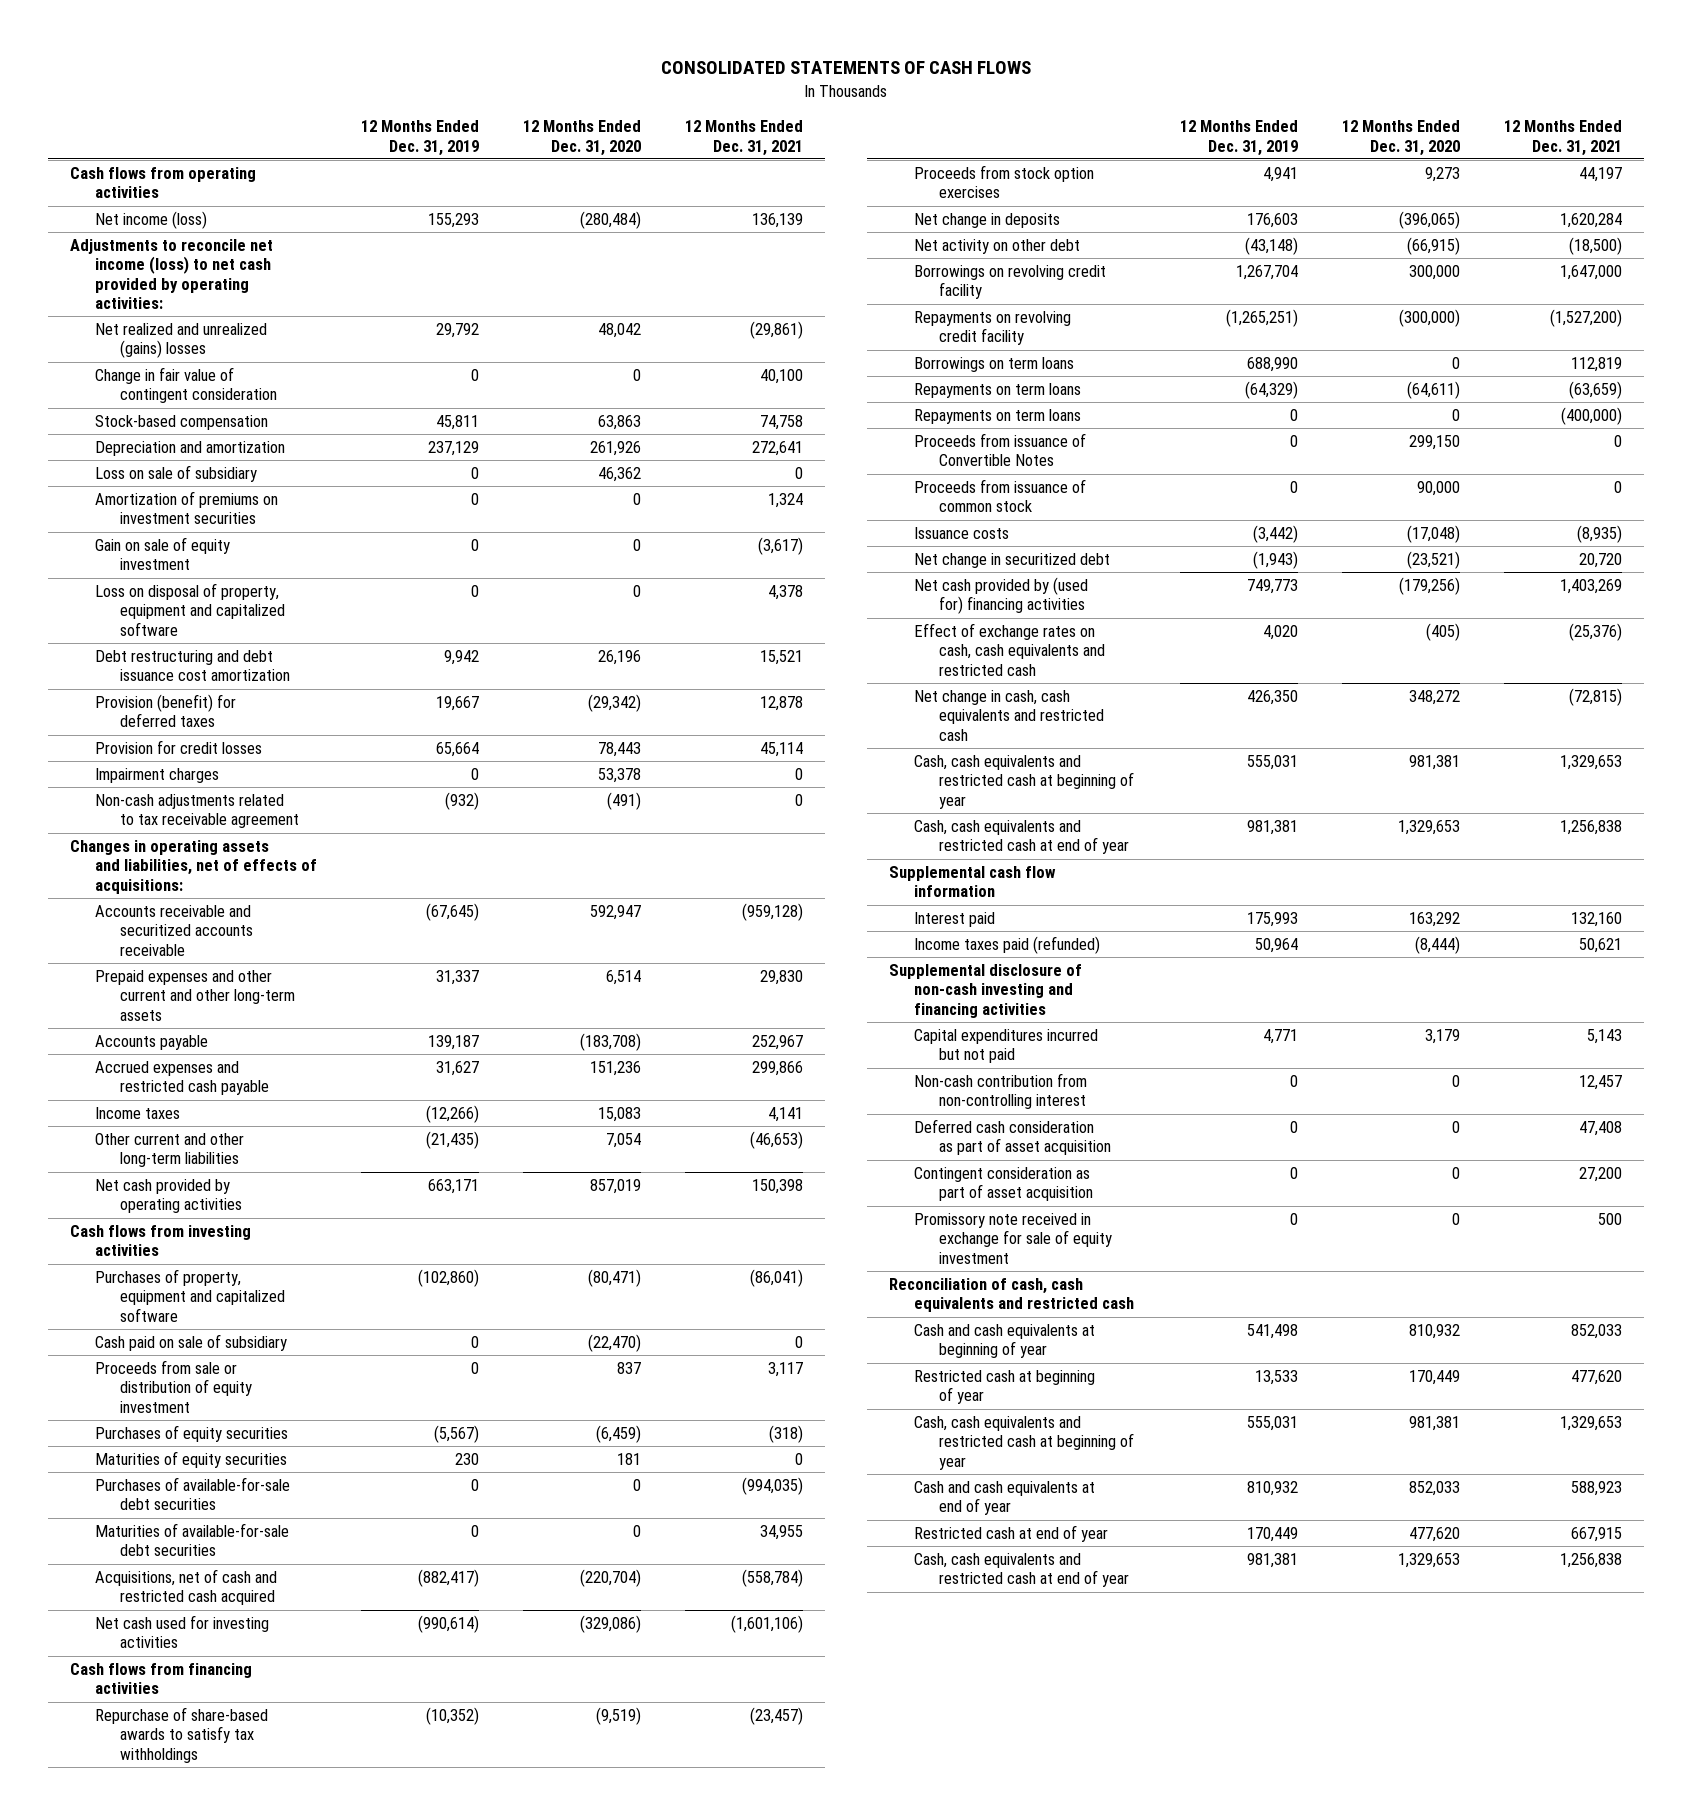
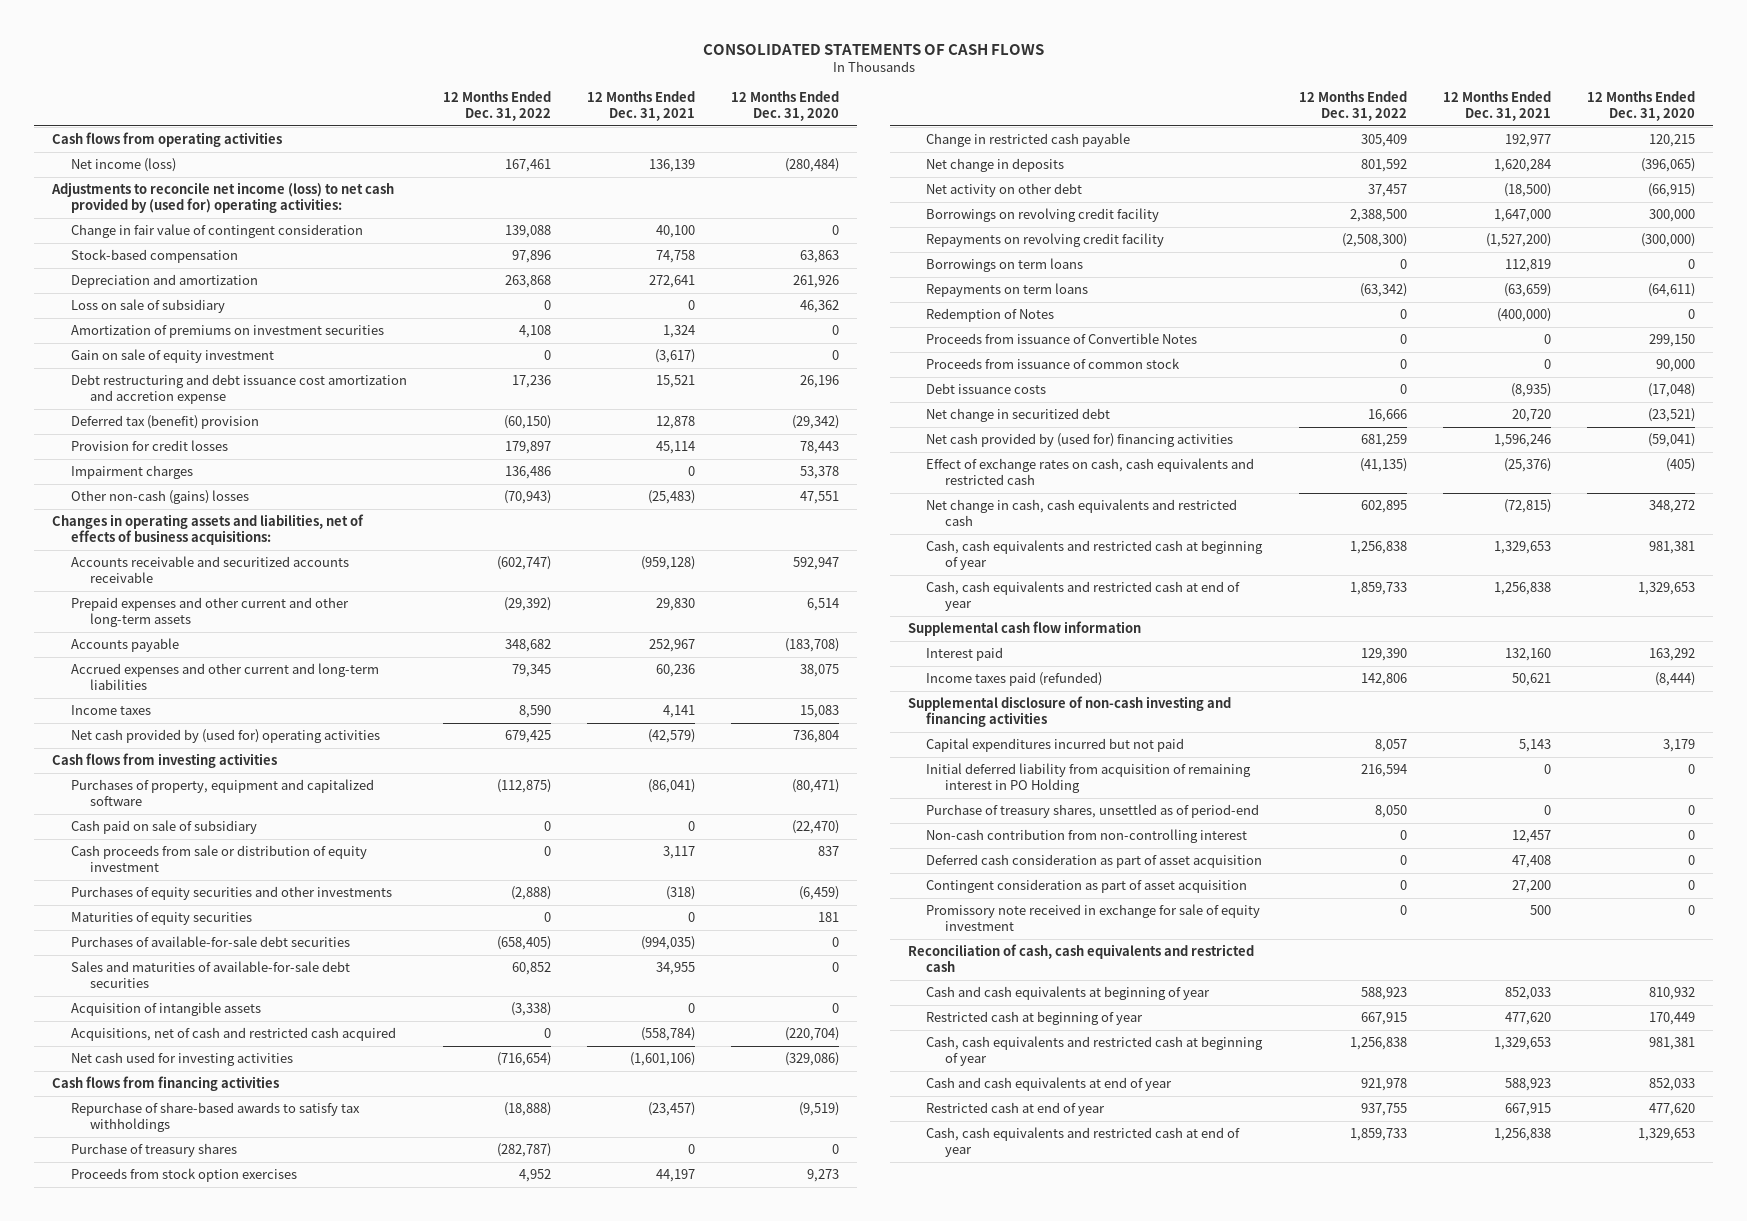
- | 12 Months Ended Dec. 31, 2019 | 12 Months Ended Dec. 31, 2020 | 12 Months Ended Dec. 31, 2021
+ | 12 Months Ended Dec. 31, 2022 | 12 Months Ended Dec. 31, 2021 | 12 Months Ended Dec. 31, 2020
- Adjustments to reconcile net income (loss) to net cash provided by operating activities:
- Net realized and unrealized (gains) losses | 29,792 | 48,042 | (29,861)
+ Adjustments to reconcile net income (loss) to net cash provided by (used for) operating activities:
- Loss on disposal of property, equipment and capitalized software | 0 | 0 | 4,378
- Debt restructuring and debt issuance cost amortization | 9,942 | 26,196 | 15,521
- Provision (benefit) for deferred taxes | 19,667 | (29,342) | 12,878
+ Debt restructuring and debt issuance cost amortization and accretion expense | 17,236 | 15,521 | 26,196
+ Deferred tax (benefit) provision | (60,150) | 12,878 | (29,342)
- Non-cash adjustments related to tax receivable agreement | (932) | (491) | 0
- Changes in operating assets and liabilities, net of effects of acquisitions:
+ Other non-cash (gains) losses | (70,943) | (25,483) | 47,551
+ Changes in operating assets and liabilities, net of effects of business acquisitions:
- Accrued expenses and restricted cash payable | 31,627 | 151,236 | 299,866
+ Accrued expenses and other current and long-term liabilities | 79,345 | 60,236 | 38,075
- Other current and other long-term liabilities | (21,435) | 7,054 | (46,653)
- Net cash provided by operating activities | 663,171 | 857,019 | 150,398
+ Net cash provided by (used for) operating activities | 679,425 | (42,579) | 736,804
- Proceeds from sale or distribution of equity investment | 0 | 837 | 3,117
- Purchases of equity securities | (5,567) | (6,459) | (318)
+ Cash proceeds from sale or distribution of equity investment | 0 | 3,117 | 837
+ Purchases of equity securities and other investments | (2,888) | (318) | (6,459)
- Maturities of available-for-sale debt securities | 0 | 0 | 34,955
+ Sales and maturities of available-for-sale debt securities | 60,852 | 34,955 | 0
+ Acquisition of intangible assets | (3,338) | 0 | 0
+ Purchase of treasury shares | (282,787) | 0 | 0
+ Change in restricted cash payable | 305,409 | 192,977 | 120,215
- Repayments on term loans | 0 | 0 | (400,000)
+ Redemption of Notes | 0 | (400,000) | 0
- Issuance costs | (3,442) | (17,048) | (8,935)
+ Debt issuance costs | 0 | (8,935) | (17,048)
- Net cash provided by (used for) financing activities | 749,773 | (179,256) | 1,403,269
+ Net cash provided by (used for) financing activities | 681,259 | 1,596,246 | (59,041)
+ Initial deferred liability from acquisition of remaining interest in PO Holding | 216,594 | 0 | 0
+ Purchase of treasury shares, unsettled as of period-end | 8,050 | 0 | 0

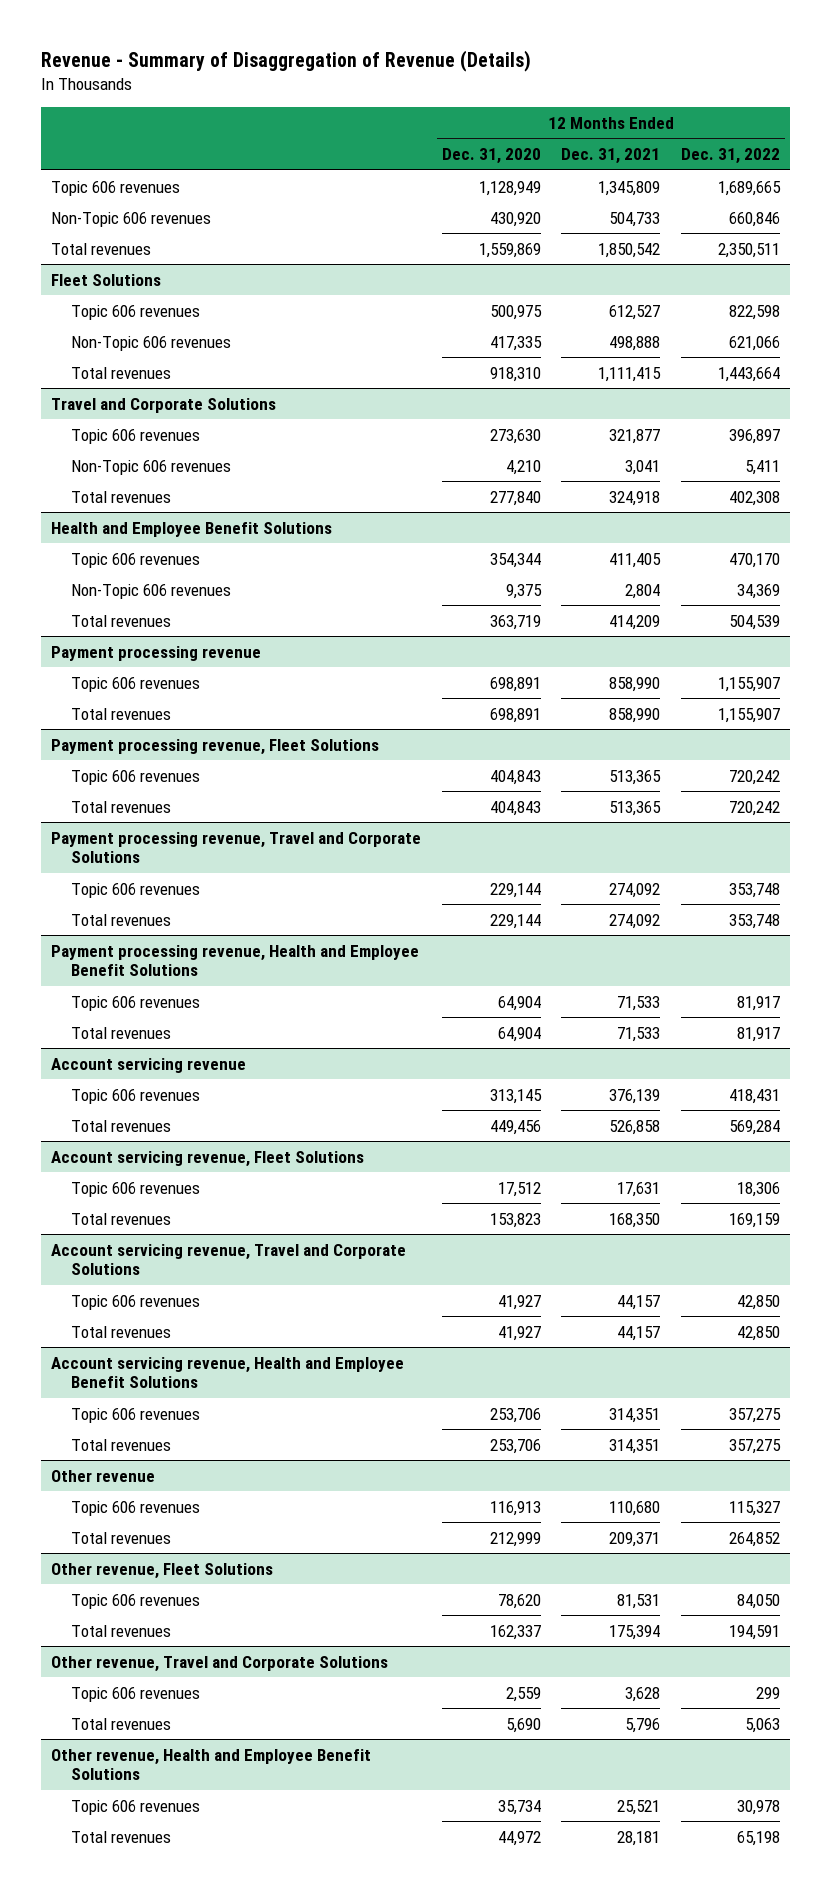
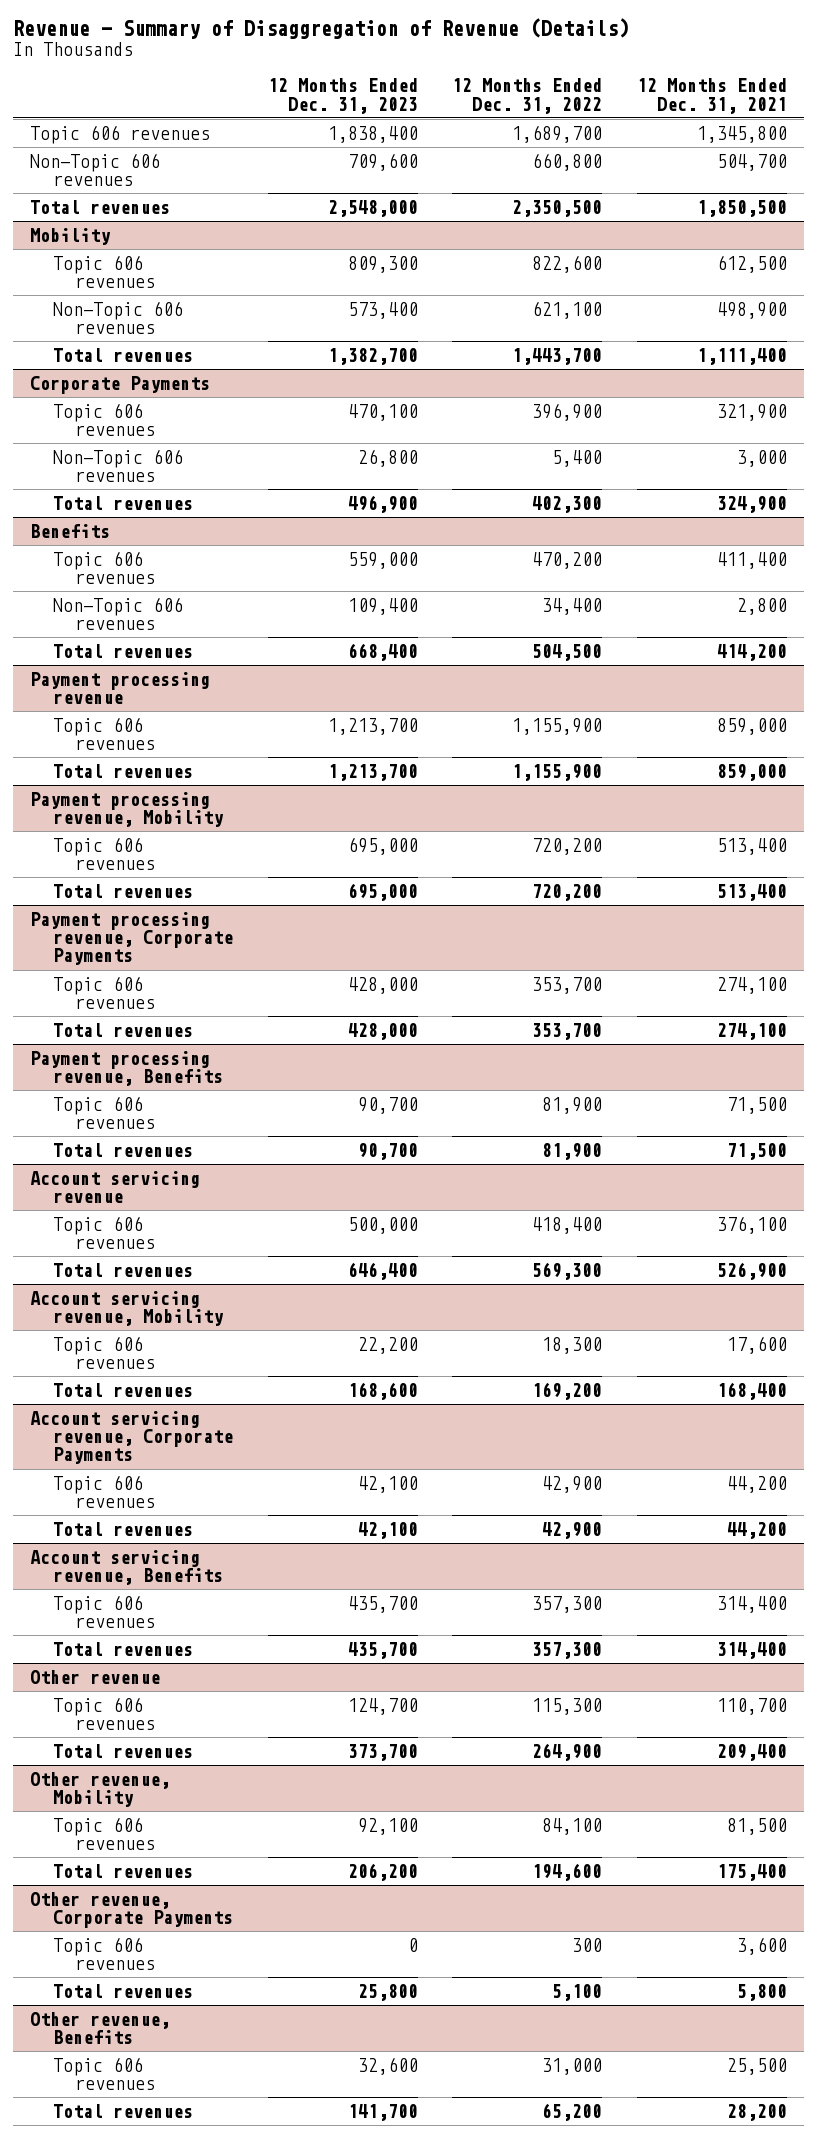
- | 12 Months Ended Dec. 31, 2020 | 12 Months Ended Dec. 31, 2021 | 12 Months Ended Dec. 31, 2022
+ | 12 Months Ended Dec. 31, 2023 | 12 Months Ended Dec. 31, 2022 | 12 Months Ended Dec. 31, 2021
- Topic 606 revenues | 1,128,949 | 1,345,809 | 1,689,665
- Non-Topic 606 revenues | 430,920 | 504,733 | 660,846
- Total revenues | 1,559,869 | 1,850,542 | 2,350,511
- Fleet Solutions
- Topic 606 revenues | 500,975 | 612,527 | 822,598
- Non-Topic 606 revenues | 417,335 | 498,888 | 621,066
- Total revenues | 918,310 | 1,111,415 | 1,443,664
- Travel and Corporate Solutions
- Topic 606 revenues | 273,630 | 321,877 | 396,897
- Non-Topic 606 revenues | 4,210 | 3,041 | 5,411
- Total revenues | 277,840 | 324,918 | 402,308
- Health and Employee Benefit Solutions
- Topic 606 revenues | 354,344 | 411,405 | 470,170
- Non-Topic 606 revenues | 9,375 | 2,804 | 34,369
- Total revenues | 363,719 | 414,209 | 504,539
+ Topic 606 revenues | 1,838,400 | 1,689,700 | 1,345,800
+ Non-Topic 606 revenues | 709,600 | 660,800 | 504,700
+ Total revenues | 2,548,000 | 2,350,500 | 1,850,500
+ Mobility
+ Topic 606 revenues | 809,300 | 822,600 | 612,500
+ Non-Topic 606 revenues | 573,400 | 621,100 | 498,900
+ Total revenues | 1,382,700 | 1,443,700 | 1,111,400
+ Corporate Payments
+ Topic 606 revenues | 470,100 | 396,900 | 321,900
+ Non-Topic 606 revenues | 26,800 | 5,400 | 3,000
+ Total revenues | 496,900 | 402,300 | 324,900
+ Benefits
+ Topic 606 revenues | 559,000 | 470,200 | 411,400
+ Non-Topic 606 revenues | 109,400 | 34,400 | 2,800
+ Total revenues | 668,400 | 504,500 | 414,200
@ Payment processing revenue
- Topic 606 revenues | 698,891 | 858,990 | 1,155,907
- Total revenues | 698,891 | 858,990 | 1,155,907
- Payment processing revenue, Fleet Solutions
- Topic 606 revenues | 404,843 | 513,365 | 720,242
- Total revenues | 404,843 | 513,365 | 720,242
- Payment processing revenue, Travel and Corporate Solutions
- Topic 606 revenues | 229,144 | 274,092 | 353,748
- Total revenues | 229,144 | 274,092 | 353,748
- Payment processing revenue, Health and Employee Benefit Solutions
- Topic 606 revenues | 64,904 | 71,533 | 81,917
- Total revenues | 64,904 | 71,533 | 81,917
@ Payment processing revenue
+ Topic 606 revenues | 1,213,700 | 1,155,900 | 859,000
+ Total revenues | 1,213,700 | 1,155,900 | 859,000
+ Payment processing revenue, Mobility
+ Topic 606 revenues | 695,000 | 720,200 | 513,400
+ Total revenues | 695,000 | 720,200 | 513,400
+ Payment processing revenue, Corporate Payments
+ Topic 606 revenues | 428,000 | 353,700 | 274,100
+ Total revenues | 428,000 | 353,700 | 274,100
+ Payment processing revenue, Benefits
+ Topic 606 revenues | 90,700 | 81,900 | 71,500
+ Total revenues | 90,700 | 81,900 | 71,500
@ Account servicing revenue
- Topic 606 revenues | 313,145 | 376,139 | 418,431
- Total revenues | 449,456 | 526,858 | 569,284
- Account servicing revenue, Fleet Solutions
- Topic 606 revenues | 17,512 | 17,631 | 18,306
- Total revenues | 153,823 | 168,350 | 169,159
- Account servicing revenue, Travel and Corporate Solutions
- Topic 606 revenues | 41,927 | 44,157 | 42,850
- Total revenues | 41,927 | 44,157 | 42,850
- Account servicing revenue, Health and Employee Benefit Solutions
- Topic 606 revenues | 253,706 | 314,351 | 357,275
- Total revenues | 253,706 | 314,351 | 357,275
@ Account servicing revenue
+ Topic 606 revenues | 500,000 | 418,400 | 376,100
+ Total revenues | 646,400 | 569,300 | 526,900
+ Account servicing revenue, Mobility
+ Topic 606 revenues | 22,200 | 18,300 | 17,600
+ Total revenues | 168,600 | 169,200 | 168,400
+ Account servicing revenue, Corporate Payments
+ Topic 606 revenues | 42,100 | 42,900 | 44,200
+ Total revenues | 42,100 | 42,900 | 44,200
+ Account servicing revenue, Benefits
+ Topic 606 revenues | 435,700 | 357,300 | 314,400
+ Total revenues | 435,700 | 357,300 | 314,400
@ Other revenue
- Topic 606 revenues | 116,913 | 110,680 | 115,327
- Total revenues | 212,999 | 209,371 | 264,852
- Other revenue, Fleet Solutions
- Topic 606 revenues | 78,620 | 81,531 | 84,050
- Total revenues | 162,337 | 175,394 | 194,591
- Other revenue, Travel and Corporate Solutions
- Topic 606 revenues | 2,559 | 3,628 | 299
- Total revenues | 5,690 | 5,796 | 5,063
- Other revenue, Health and Employee Benefit Solutions
- Topic 606 revenues | 35,734 | 25,521 | 30,978
- Total revenues | 44,972 | 28,181 | 65,198
@ Other revenue
+ Topic 606 revenues | 124,700 | 115,300 | 110,700
+ Total revenues | 373,700 | 264,900 | 209,400
+ Other revenue, Mobility
+ Topic 606 revenues | 92,100 | 84,100 | 81,500
+ Total revenues | 206,200 | 194,600 | 175,400
+ Other revenue, Corporate Payments
+ Topic 606 revenues | 0 | 300 | 3,600
+ Total revenues | 25,800 | 5,100 | 5,800
+ Other revenue, Benefits
+ Topic 606 revenues | 32,600 | 31,000 | 25,500
+ Total revenues | 141,700 | 65,200 | 28,200

